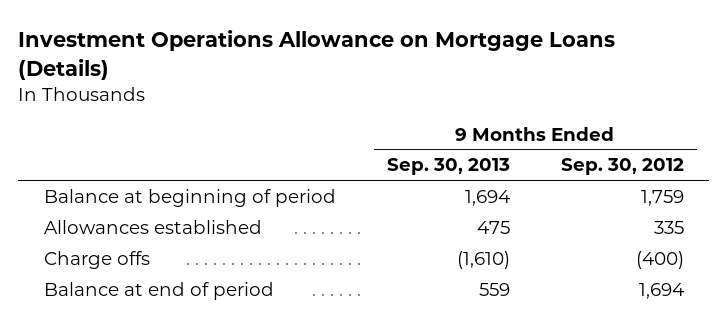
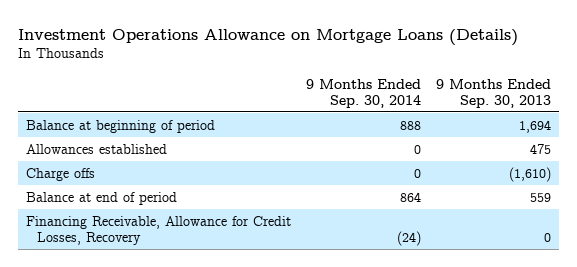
- | 9 Months Ended Sep. 30, 2013 | 9 Months Ended Sep. 30, 2012
+ | 9 Months Ended Sep. 30, 2014 | 9 Months Ended Sep. 30, 2013
+ Financing Receivable, Allowance for Credit Losses, Recovery | (24) | 0

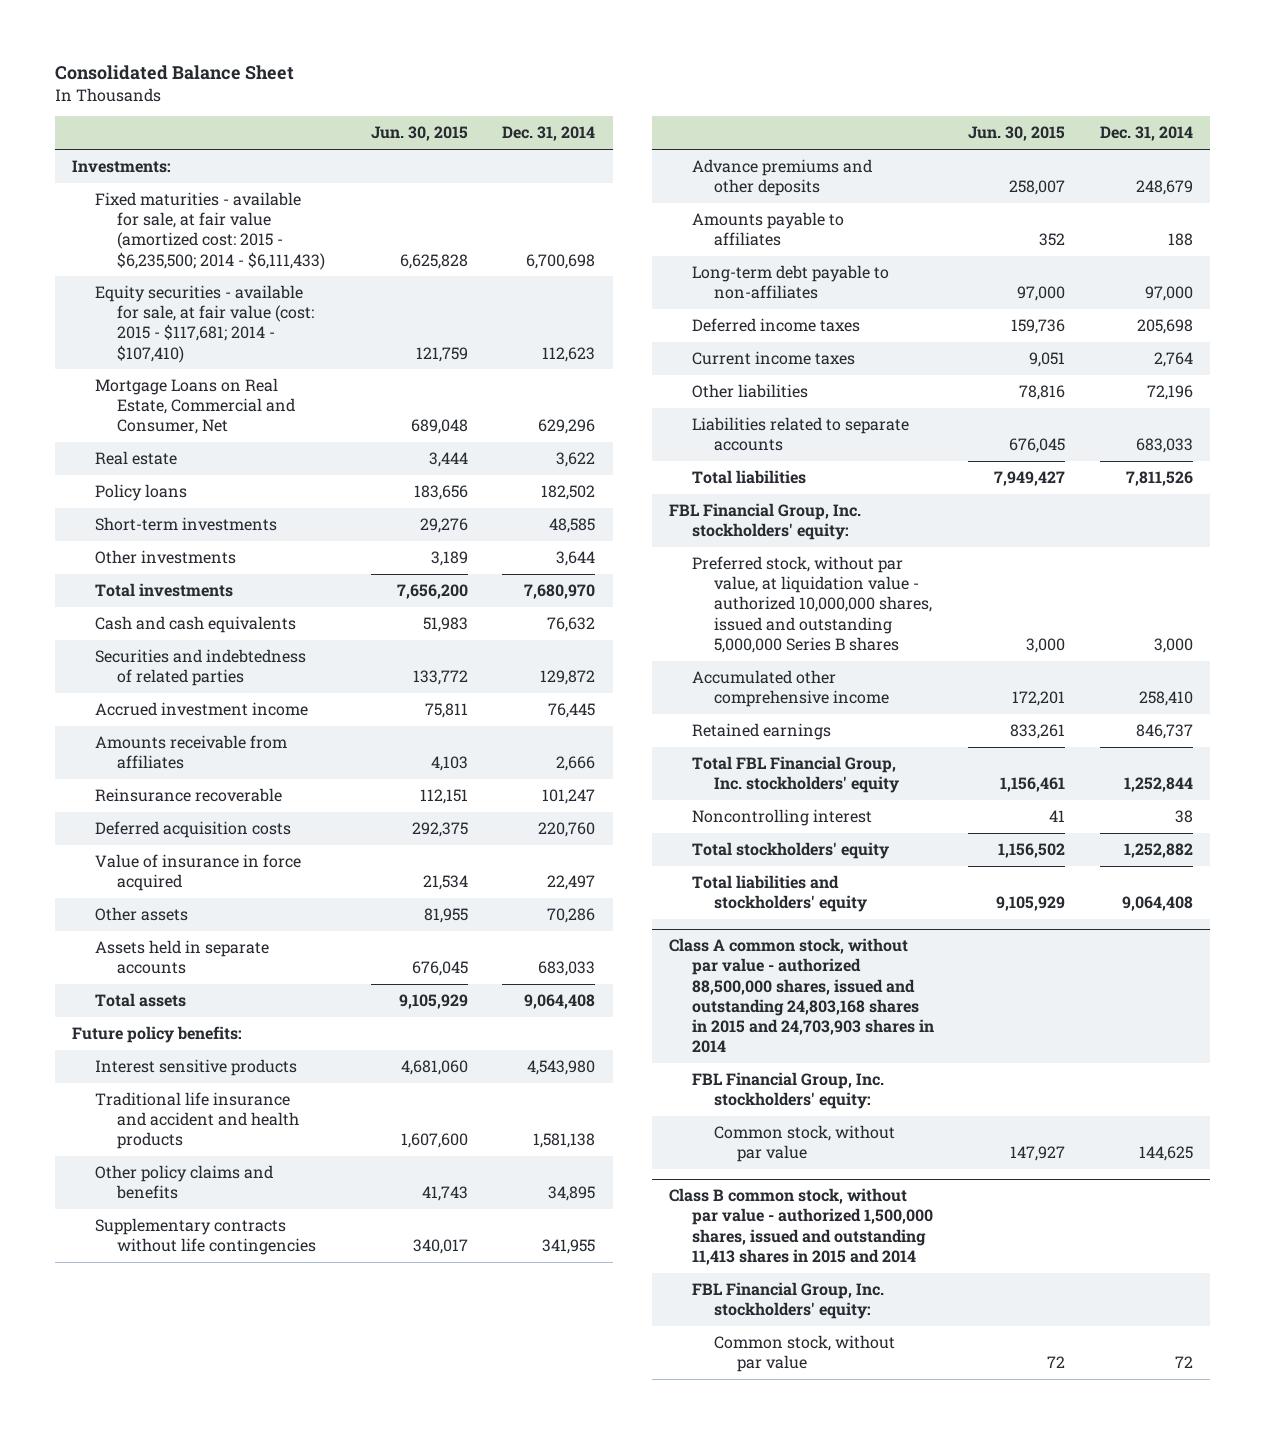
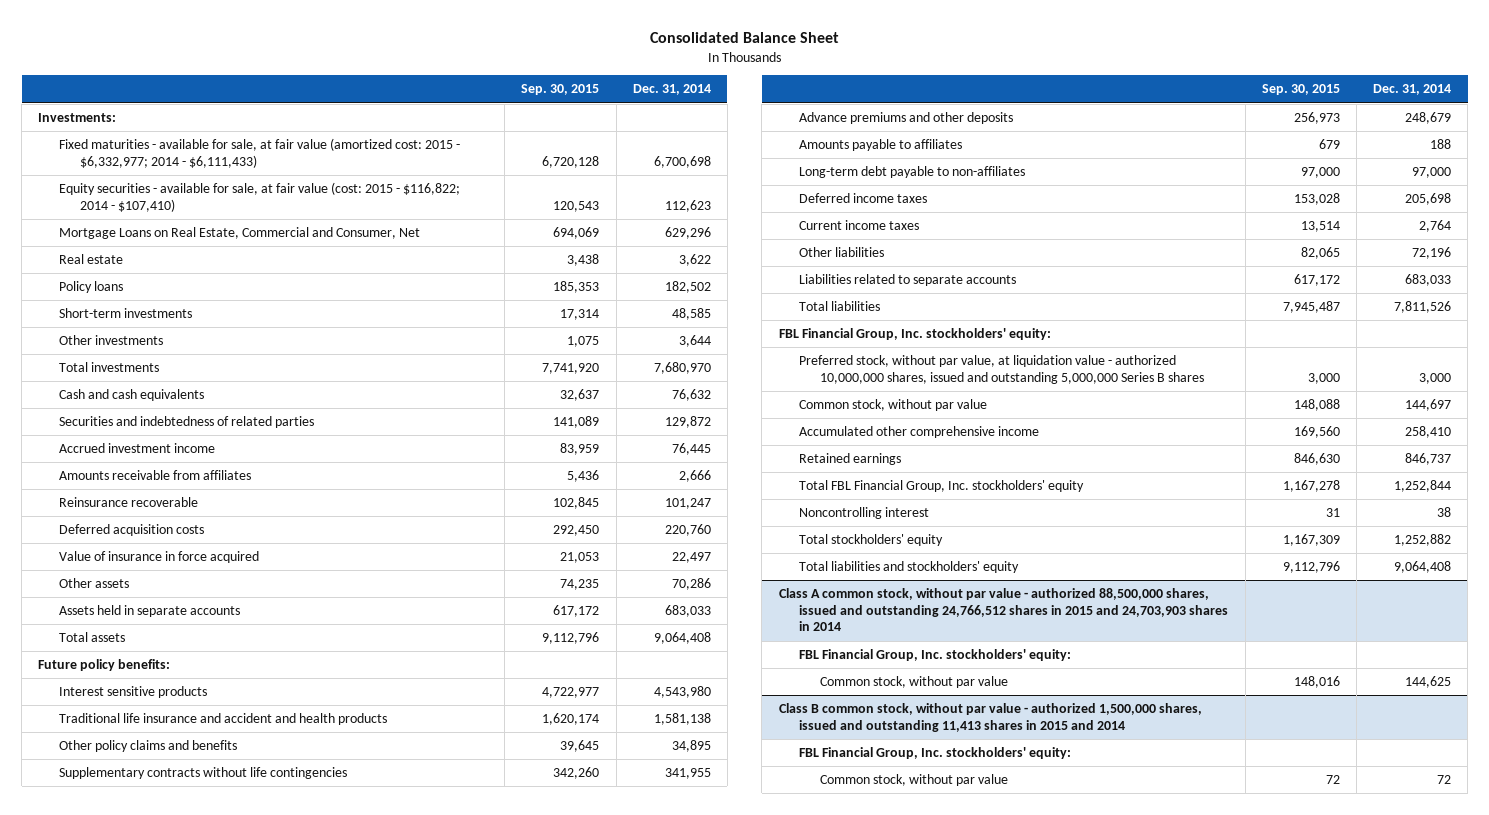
- | Jun. 30, 2015 | Dec. 31, 2014
+ | Sep. 30, 2015 | Dec. 31, 2014
- Fixed maturities - available for sale, at fair value (amortized cost: 2015 - $6,235,500; 2014 - $6,111,433) | 6,625,828 | 6,700,698
- Equity securities - available for sale, at fair value (cost: 2015 - $117,681; 2014 - $107,410) | 121,759 | 112,623
+ Fixed maturities - available for sale, at fair value (amortized cost: 2015 - $6,332,977; 2014 - $6,111,433) | 6,720,128 | 6,700,698
+ Equity securities - available for sale, at fair value (cost: 2015 - $116,822; 2014 - $107,410) | 120,543 | 112,623
+ Common stock, without par value | 148,088 | 144,697
- Class A common stock, without par value - authorized 88,500,000 shares, issued and outstanding 24,803,168 shares in 2015 and 24,703,903 shares in 2014
+ Class A common stock, without par value - authorized 88,500,000 shares, issued and outstanding 24,766,512 shares in 2015 and 24,703,903 shares in 2014

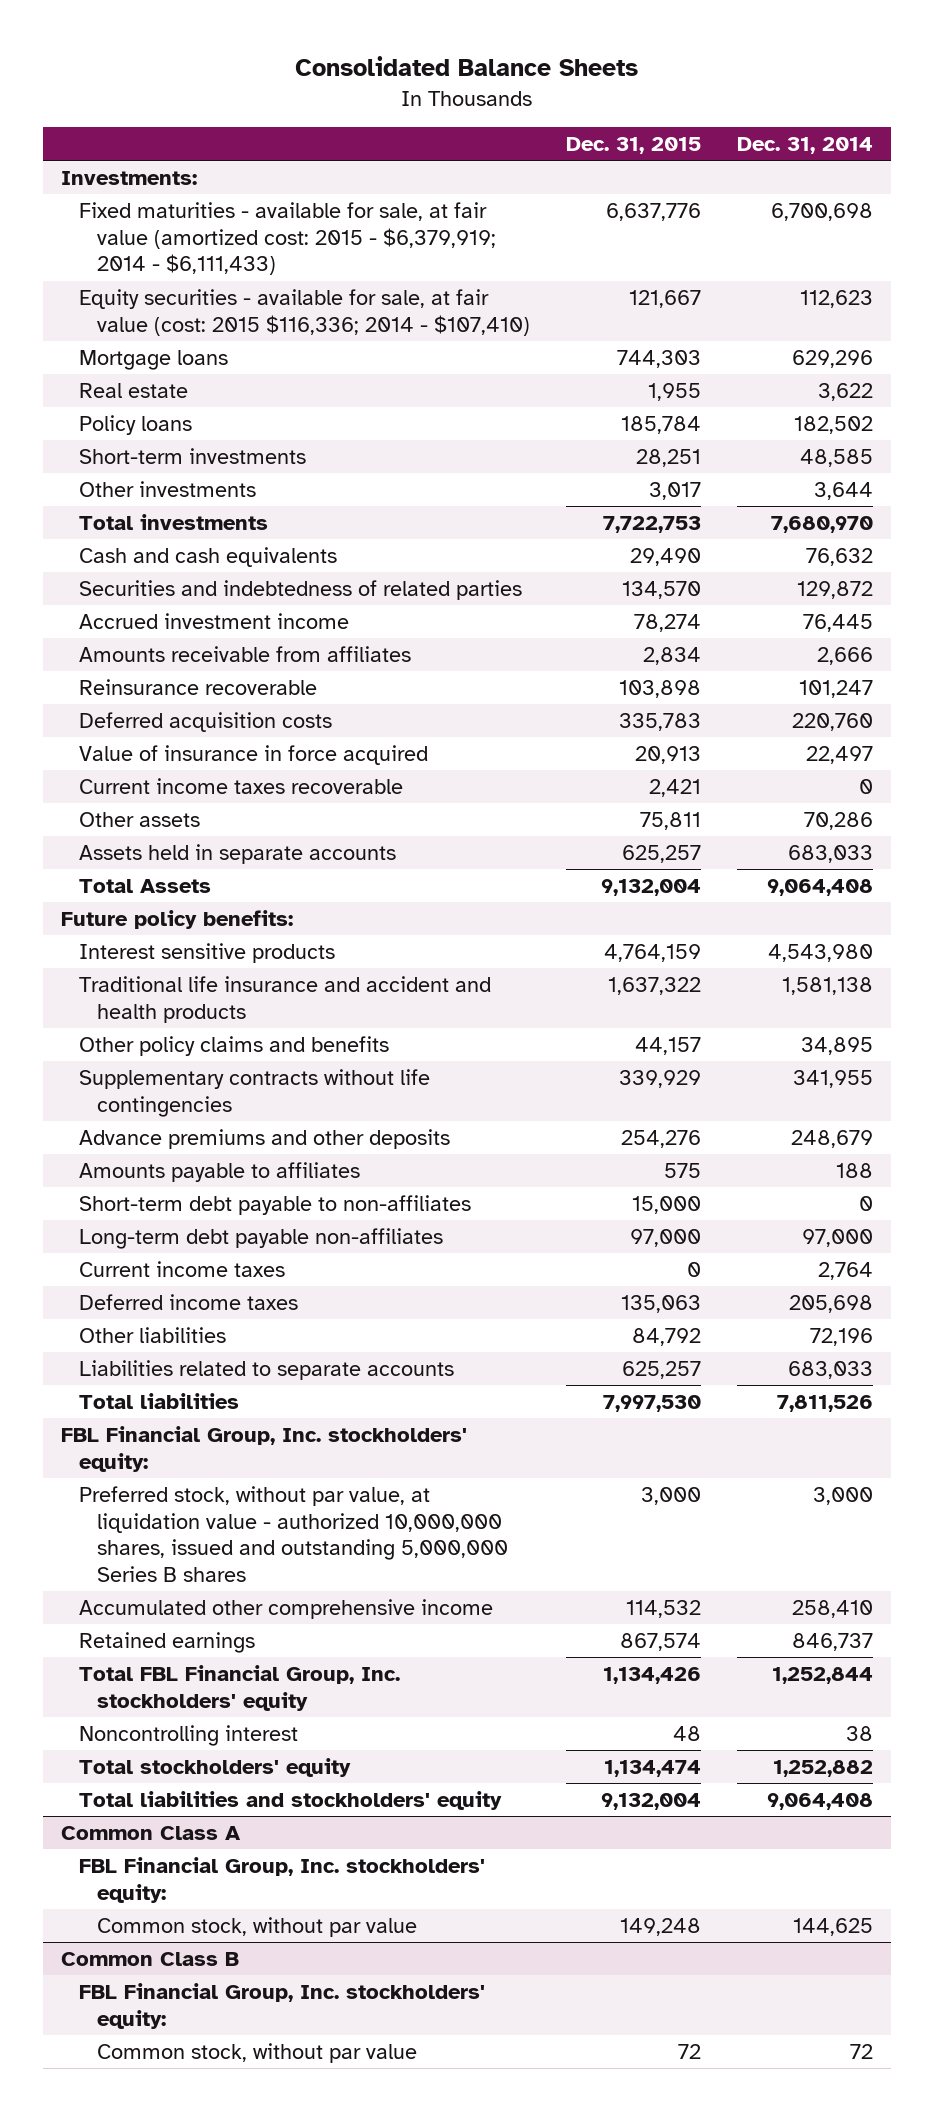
- Consolidated Balance Sheet
+ Consolidated Balance Sheets
- | Sep. 30, 2015 | Dec. 31, 2014
+ | Dec. 31, 2015 | Dec. 31, 2014
- Fixed maturities - available for sale, at fair value (amortized cost: 2015 - $6,332,977; 2014 - $6,111,433) | 6,720,128 | 6,700,698
- Equity securities - available for sale, at fair value (cost: 2015 - $116,822; 2014 - $107,410) | 120,543 | 112,623
- Mortgage Loans on Real Estate, Commercial and Consumer, Net | 694,069 | 629,296
+ Fixed maturities - available for sale, at fair value (amortized cost: 2015 - $6,379,919; 2014 - $6,111,433) | 6,637,776 | 6,700,698
+ Equity securities - available for sale, at fair value (cost: 2015 $116,336; 2014 - $107,410) | 121,667 | 112,623
+ Mortgage loans | 744,303 | 629,296
+ Current income taxes recoverable | 2,421 | 0
- Total assets | 9,112,796 | 9,064,408
+ Total Assets | 9,132,004 | 9,064,408
- Long-term debt payable to non-affiliates | 97,000 | 97,000
+ Short-term debt payable to non-affiliates | 15,000 | 0
+ Long-term debt payable non-affiliates | 97,000 | 97,000
moved down: Deferred income taxes | 135,063 | 205,698
- Common stock, without par value | 148,088 | 144,697
- Class A common stock, without par value - authorized 88,500,000 shares, issued and outstanding 24,766,512 shares in 2015 and 24,703,903 shares in 2014
+ Common Class A
- Class B common stock, without par value - authorized 1,500,000 shares, issued and outstanding 11,413 shares in 2015 and 2014
+ Common Class B

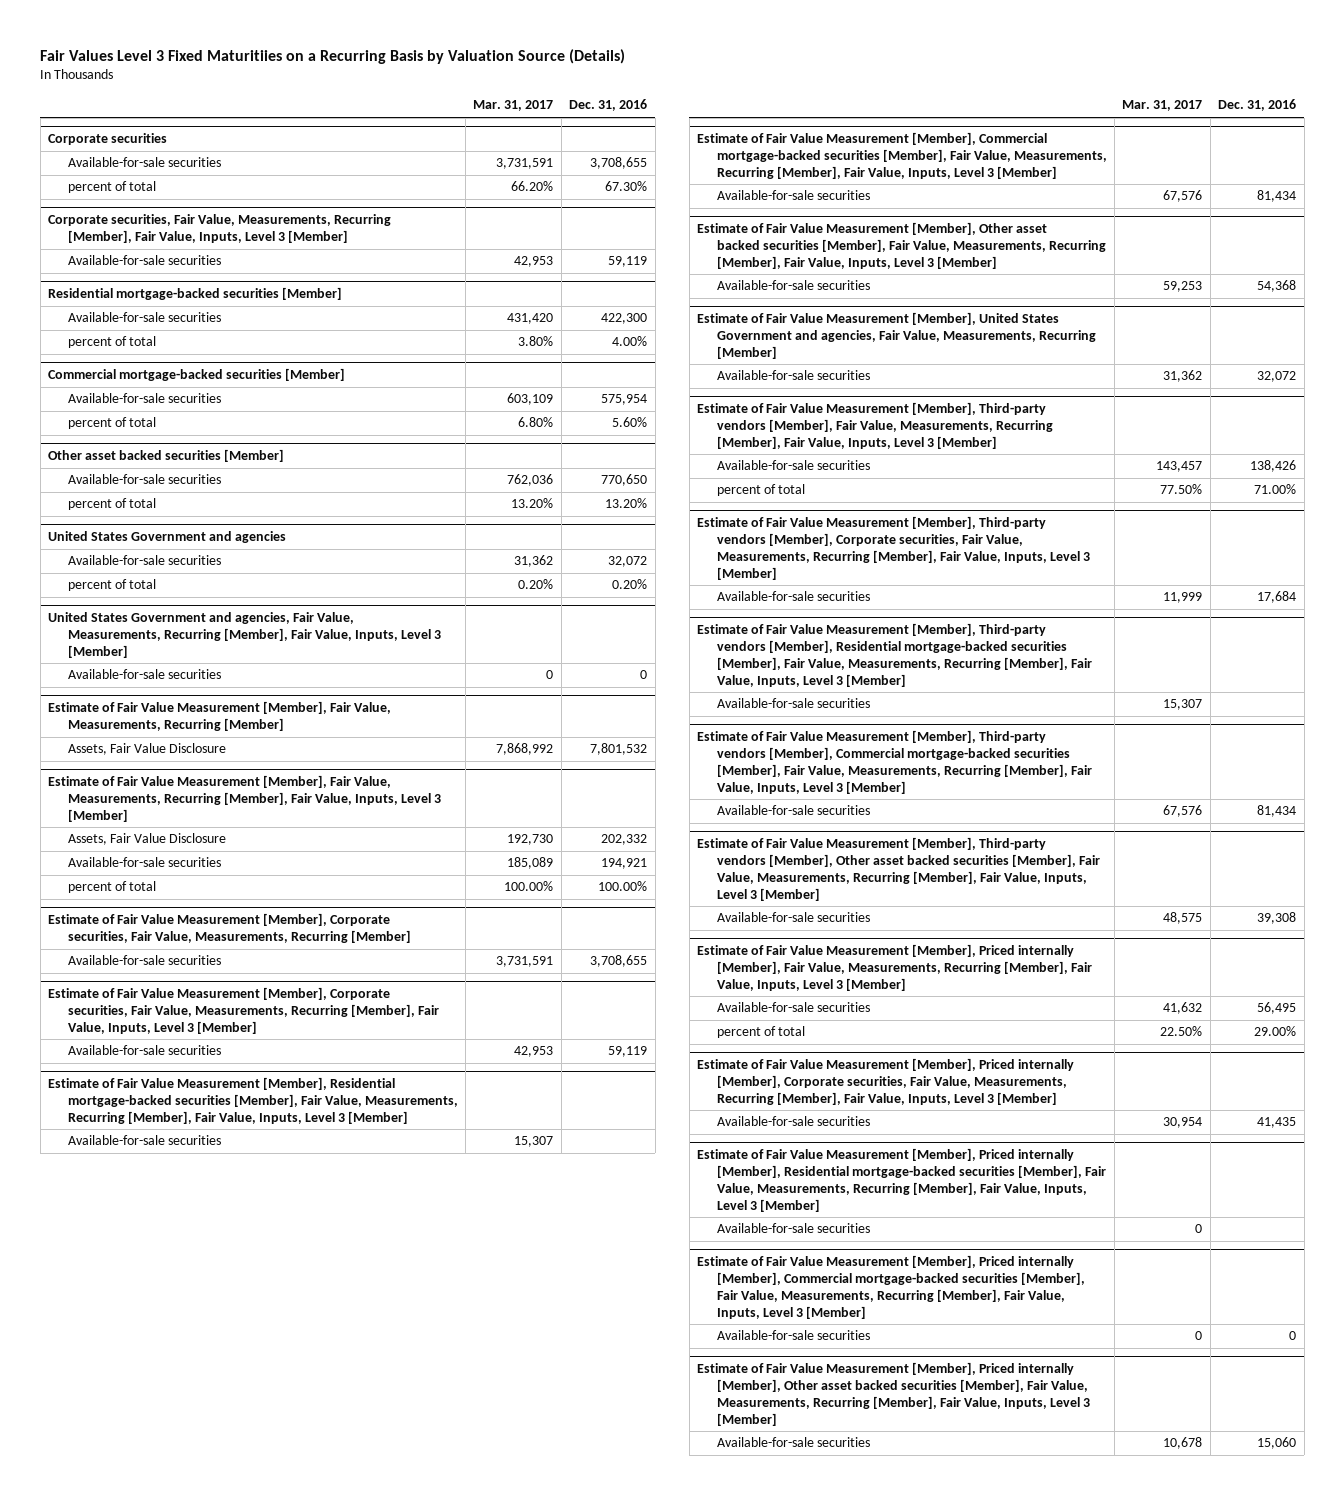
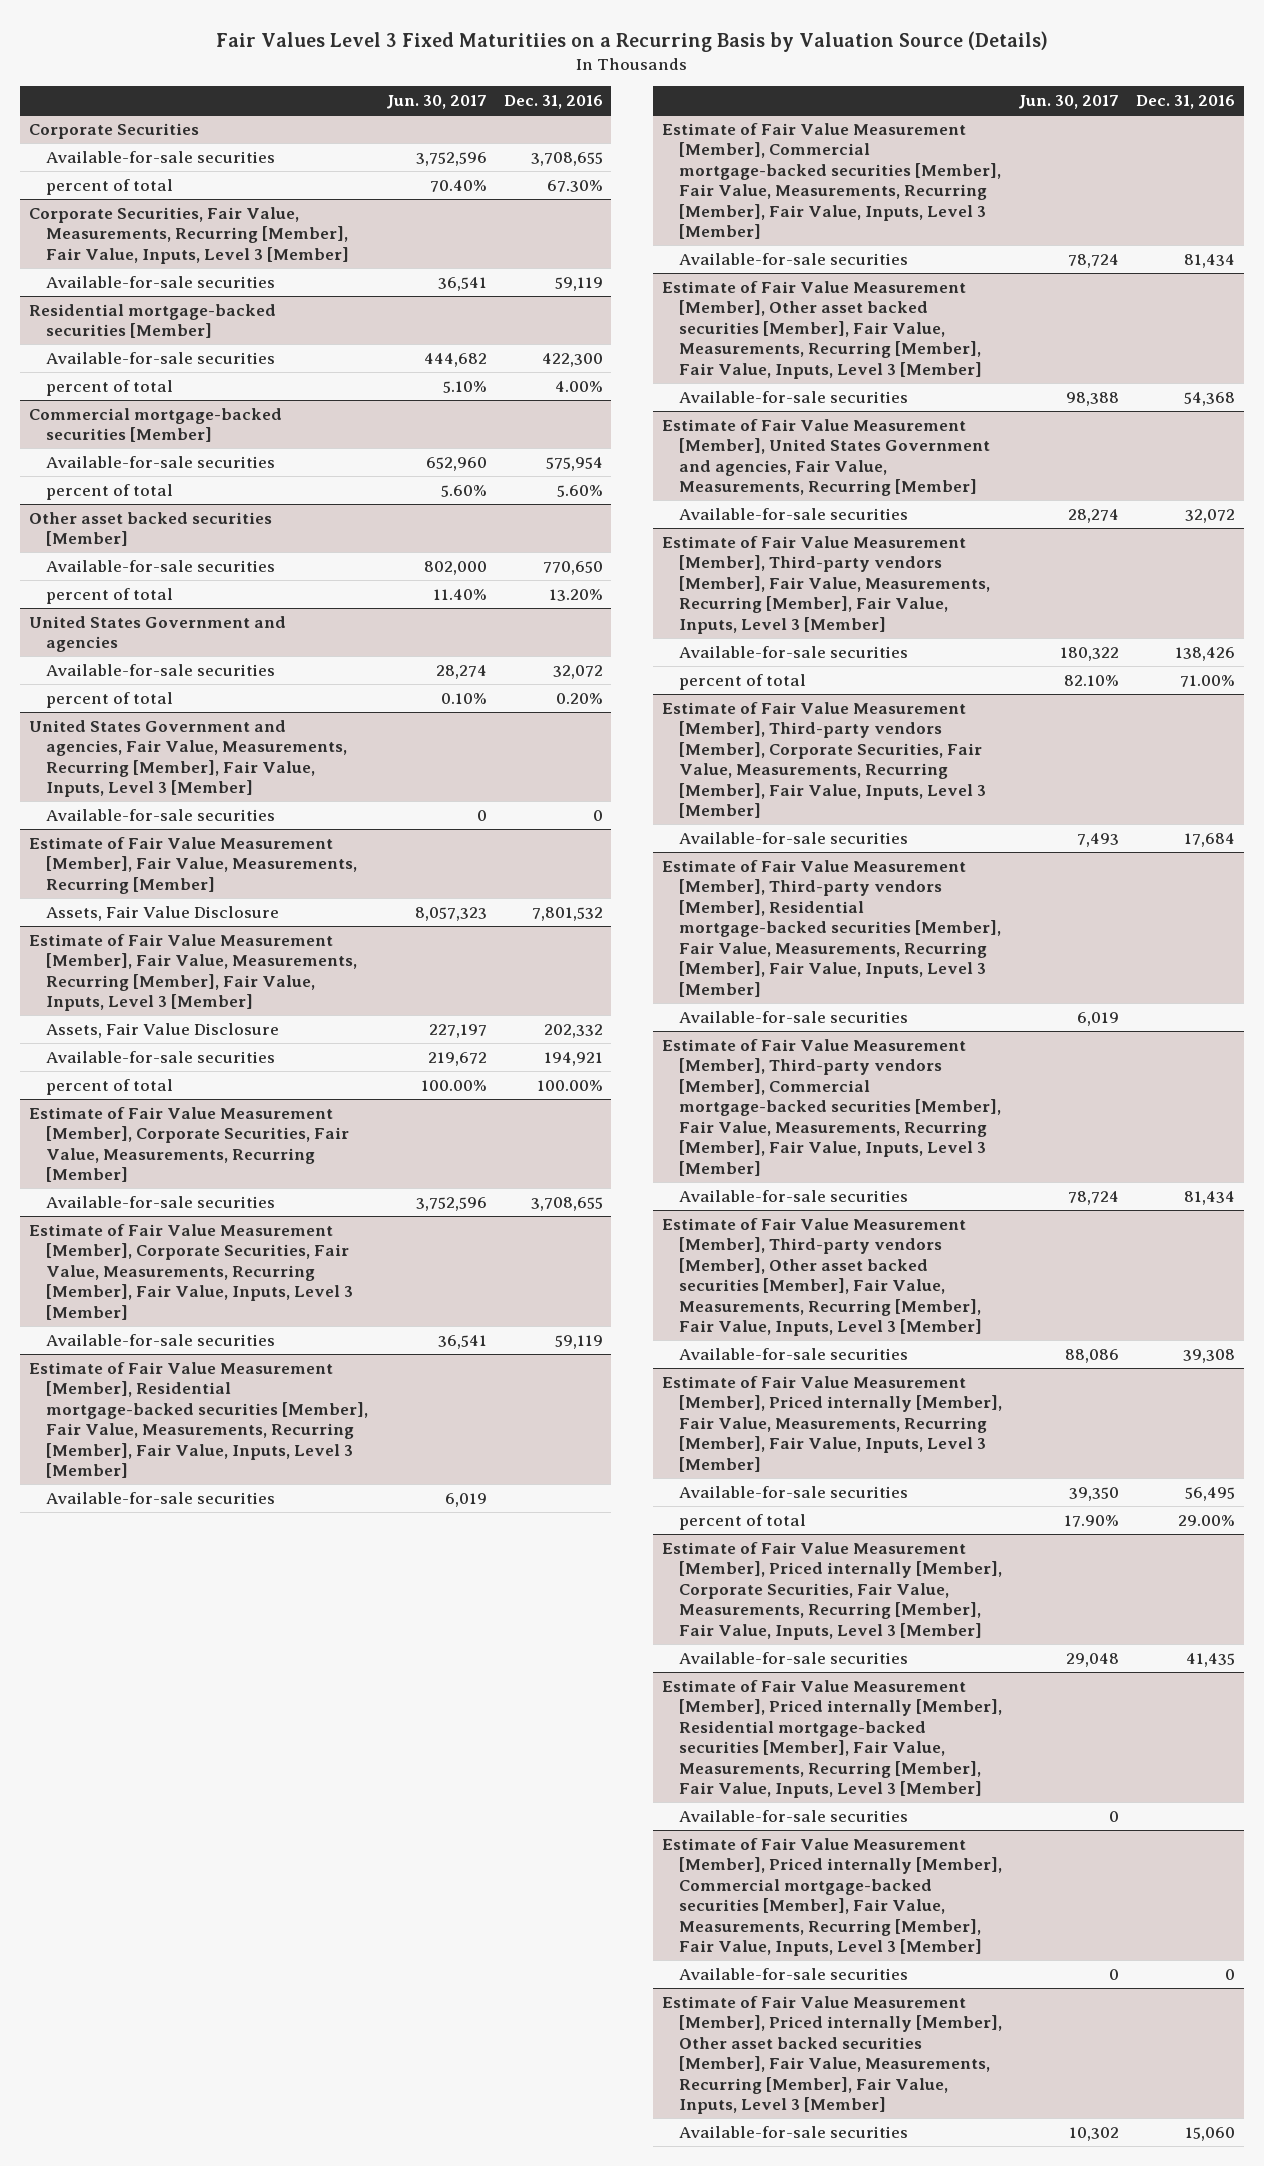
- | Mar. 31, 2017 | Dec. 31, 2016
+ | Jun. 30, 2017 | Dec. 31, 2016
- Corporate securities
+ Corporate Securities
- Corporate securities, Fair Value, Measurements, Recurring [Member], Fair Value, Inputs, Level 3 [Member]
+ Corporate Securities, Fair Value, Measurements, Recurring [Member], Fair Value, Inputs, Level 3 [Member]
- Estimate of Fair Value Measurement [Member], Corporate securities, Fair Value, Measurements, Recurring [Member]
+ Estimate of Fair Value Measurement [Member], Corporate Securities, Fair Value, Measurements, Recurring [Member]
- Estimate of Fair Value Measurement [Member], Corporate securities, Fair Value, Measurements, Recurring [Member], Fair Value, Inputs, Level 3 [Member]
+ Estimate of Fair Value Measurement [Member], Corporate Securities, Fair Value, Measurements, Recurring [Member], Fair Value, Inputs, Level 3 [Member]
- Estimate of Fair Value Measurement [Member], Third-party vendors [Member], Corporate securities, Fair Value, Measurements, Recurring [Member], Fair Value, Inputs, Level 3 [Member]
+ Estimate of Fair Value Measurement [Member], Third-party vendors [Member], Corporate Securities, Fair Value, Measurements, Recurring [Member], Fair Value, Inputs, Level 3 [Member]
- Estimate of Fair Value Measurement [Member], Priced internally [Member], Corporate securities, Fair Value, Measurements, Recurring [Member], Fair Value, Inputs, Level 3 [Member]
+ Estimate of Fair Value Measurement [Member], Priced internally [Member], Corporate Securities, Fair Value, Measurements, Recurring [Member], Fair Value, Inputs, Level 3 [Member]

